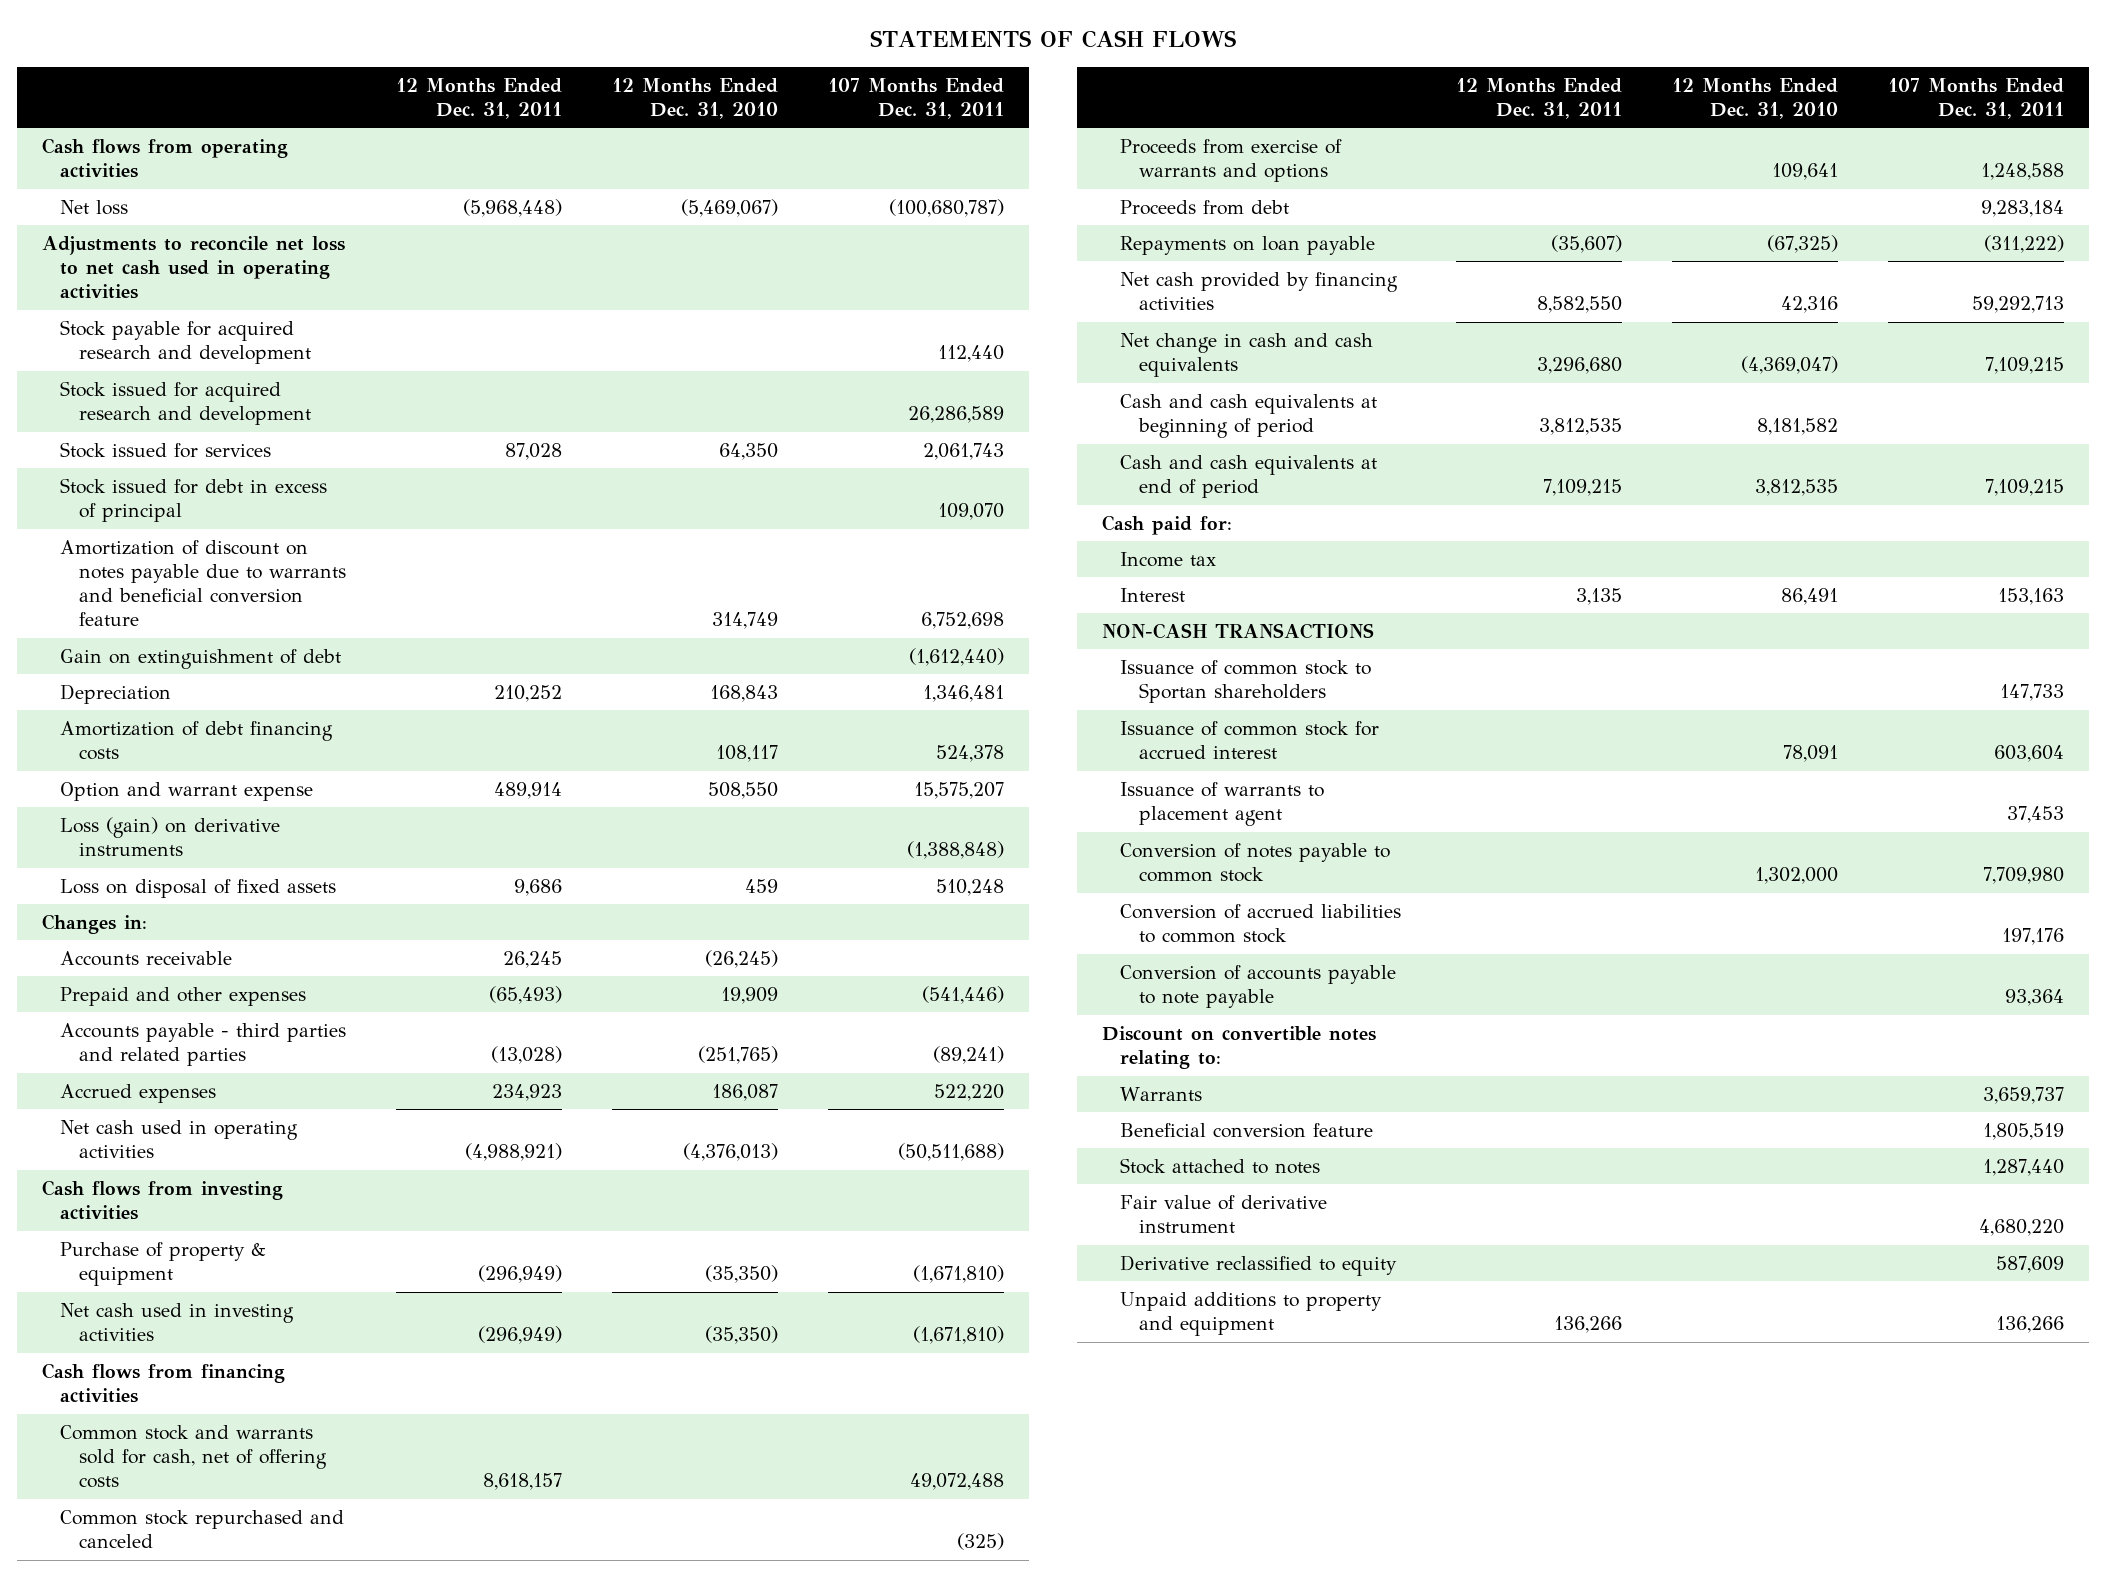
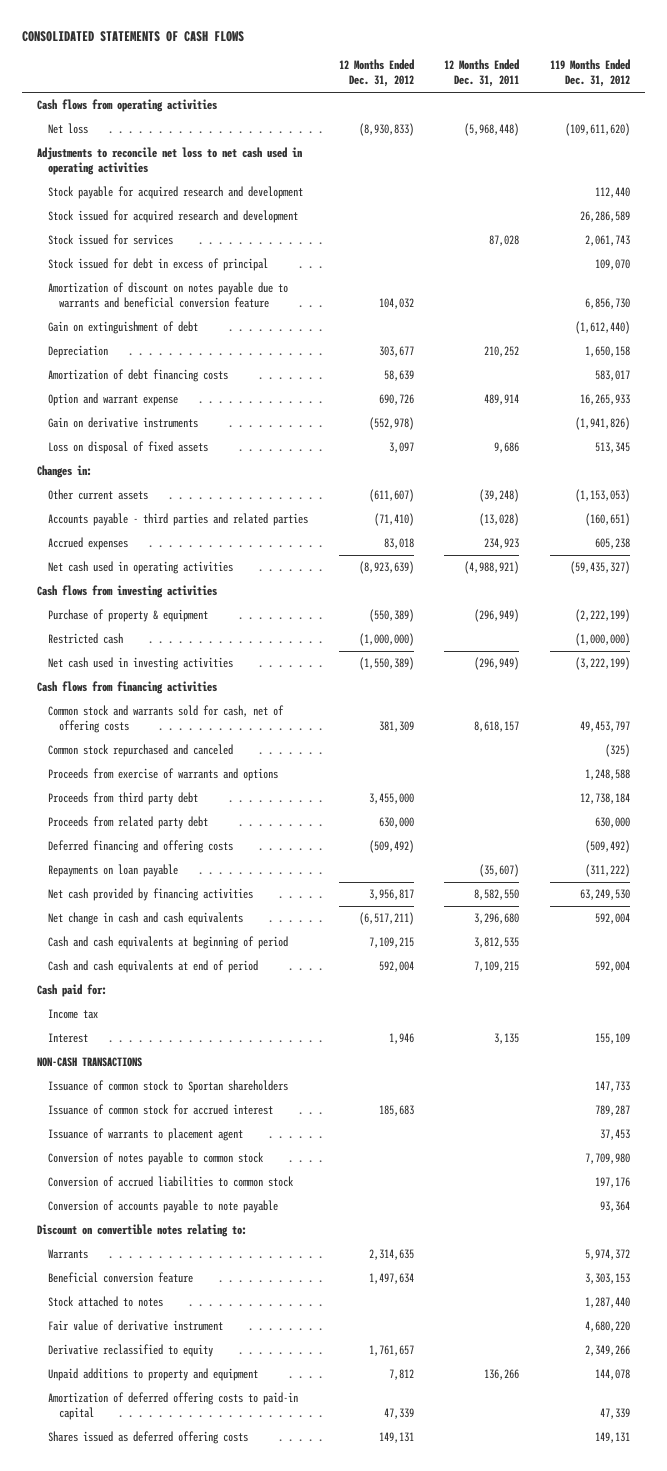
- STATEMENTS OF CASH FLOWS
+ CONSOLIDATED STATEMENTS OF CASH FLOWS
- | 12 Months Ended Dec. 31, 2011 | 12 Months Ended Dec. 31, 2010 | 107 Months Ended Dec. 31, 2011
+ | 12 Months Ended Dec. 31, 2012 | 12 Months Ended Dec. 31, 2011 | 119 Months Ended Dec. 31, 2012
- Loss (gain) on derivative instruments | | | (1,388,848)
+ Gain on derivative instruments | (552,978) | | (1,941,826)
- Accounts receivable | 26,245 | (26,245) |
- Prepaid and other expenses | (65,493) | 19,909 | (541,446)
+ Other current assets | (611,607) | (39,248) | (1,153,053)
+ Restricted cash | (1,000,000) | | (1,000,000)
- Proceeds from debt | | | 9,283,184
+ Proceeds from third party debt | 3,455,000 | | 12,738,184
+ Proceeds from related party debt | 630,000 | | 630,000
+ Deferred financing and offering costs | (509,492) | | (509,492)
+ Amortization of deferred offering costs to paid-in capital | 47,339 | | 47,339
+ Shares issued as deferred offering costs | 149,131 | | 149,131

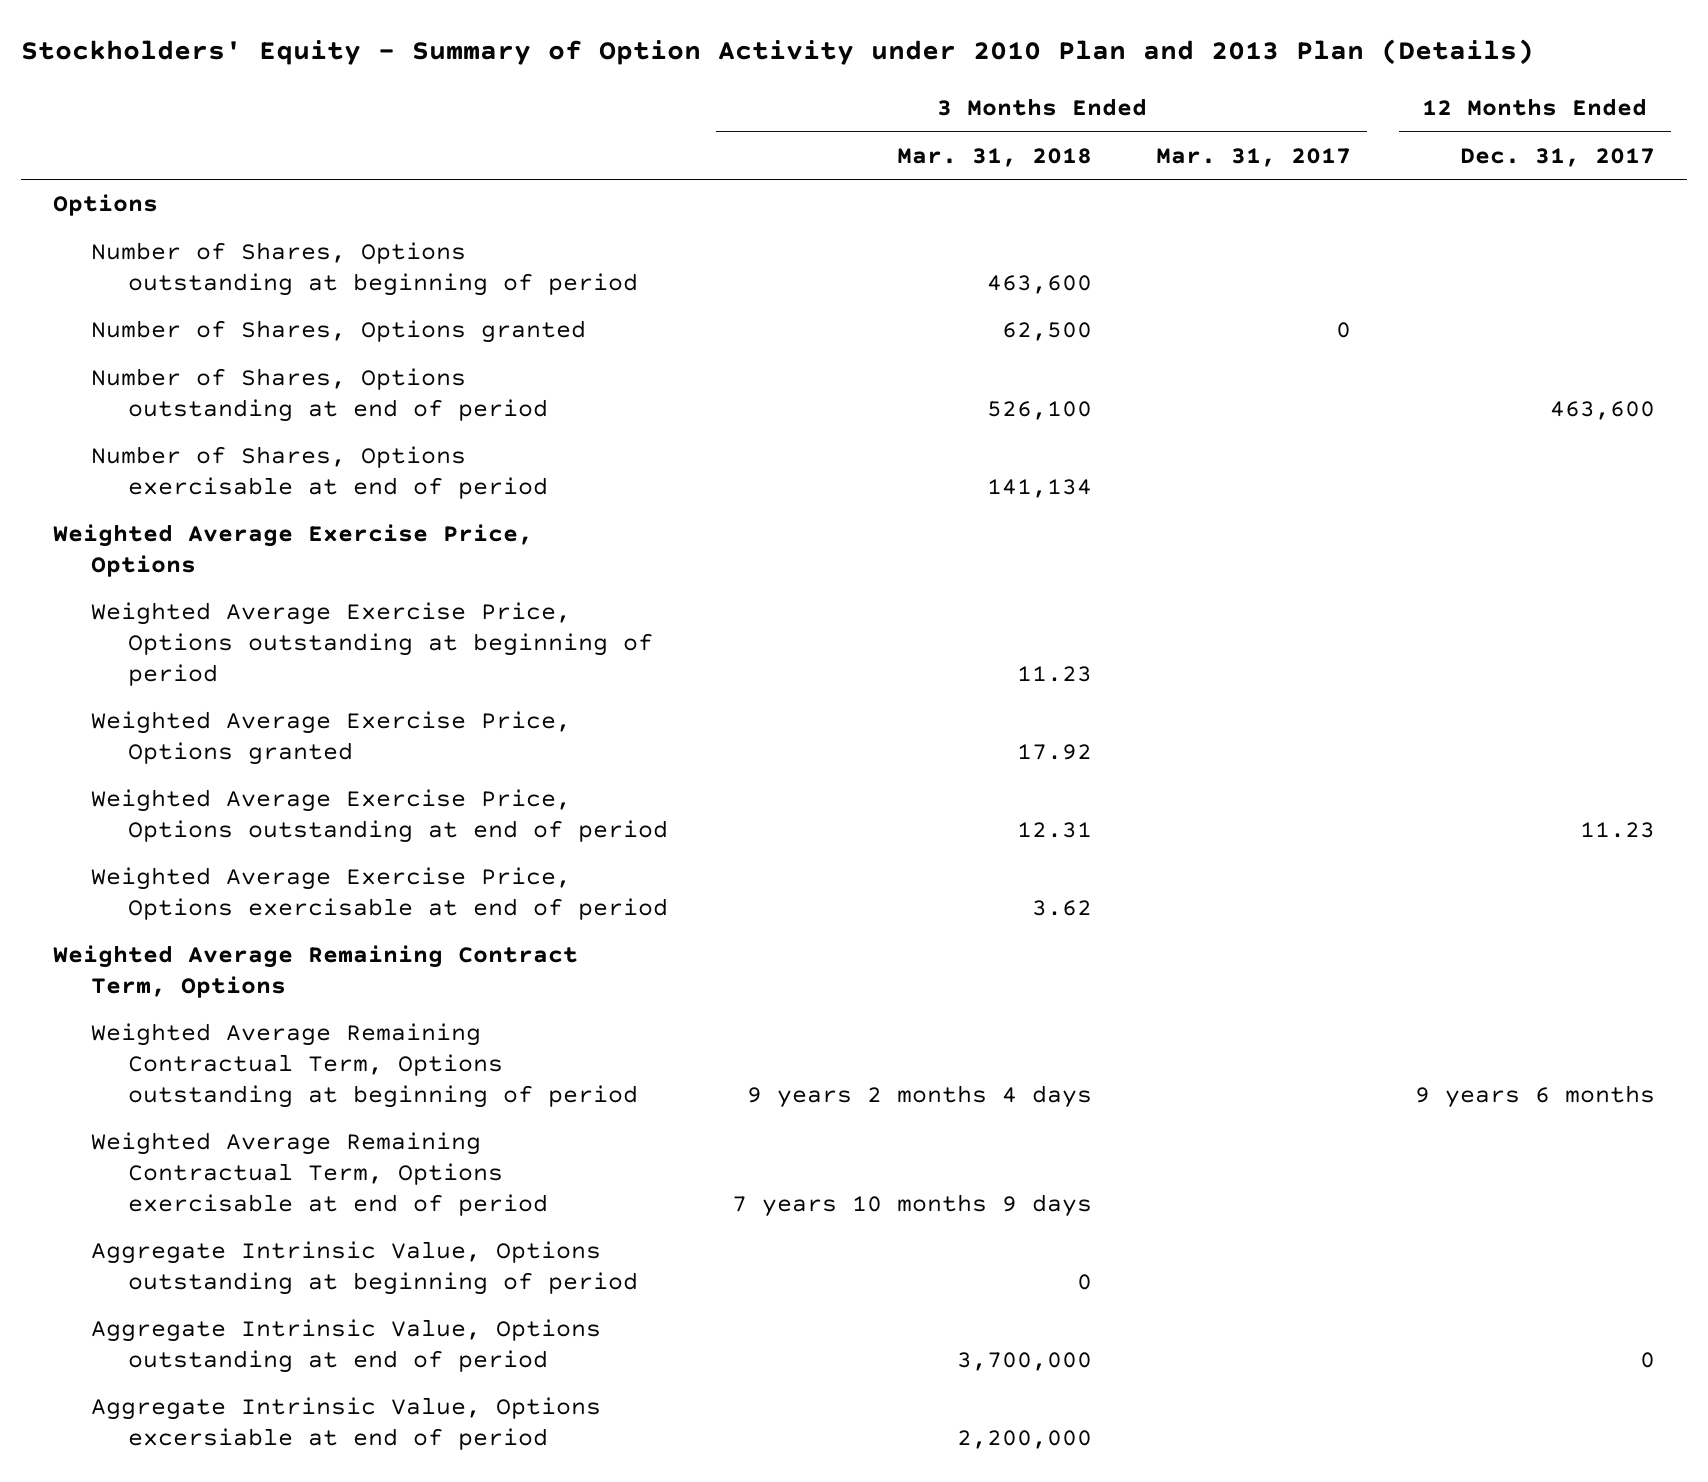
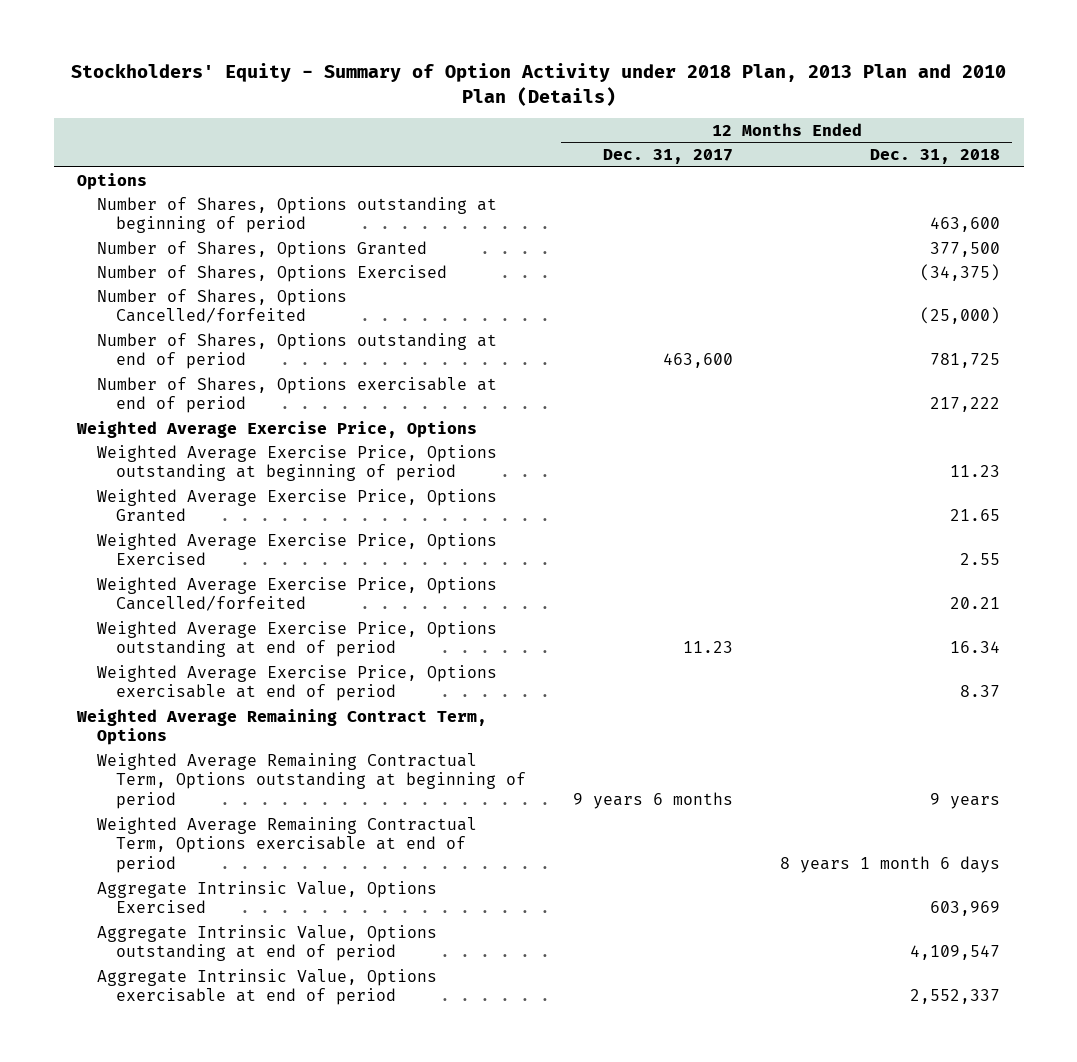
- Stockholders' Equity - Summary of Option Activity under 2010 Plan and 2013 Plan (Details)
+ Stockholders' Equity - Summary of Option Activity under 2018 Plan, 2013 Plan and 2010 Plan (Details)
- | 3 Months Ended Mar. 31, 2018 | 3 Months Ended Mar. 31, 2017 | 12 Months Ended Dec. 31, 2017
+ | 12 Months Ended Dec. 31, 2017 | 12 Months Ended Dec. 31, 2018
- Number of Shares, Options granted | 62,500 | 0 |
+ Number of Shares, Options Granted | | 377,500
+ Number of Shares, Options Exercised | | (34,375)
+ Number of Shares, Options Cancelled/forfeited | | (25,000)
- Weighted Average Exercise Price, Options granted | 17.92 | |
+ Weighted Average Exercise Price, Options Granted | | 21.65
+ Weighted Average Exercise Price, Options Exercised | | 2.55
+ Weighted Average Exercise Price, Options Cancelled/forfeited | | 20.21
- Aggregate Intrinsic Value, Options outstanding at beginning of period | 0 | |
- Aggregate Intrinsic Value, Options outstanding at end of period | 3,700,000 | | 0
- Aggregate Intrinsic Value, Options excersiable at end of period | 2,200,000 | |
+ Aggregate Intrinsic Value, Options Exercised | | 603,969
+ Aggregate Intrinsic Value, Options outstanding at end of period | | 4,109,547
+ Aggregate Intrinsic Value, Options exercisable at end of period | | 2,552,337

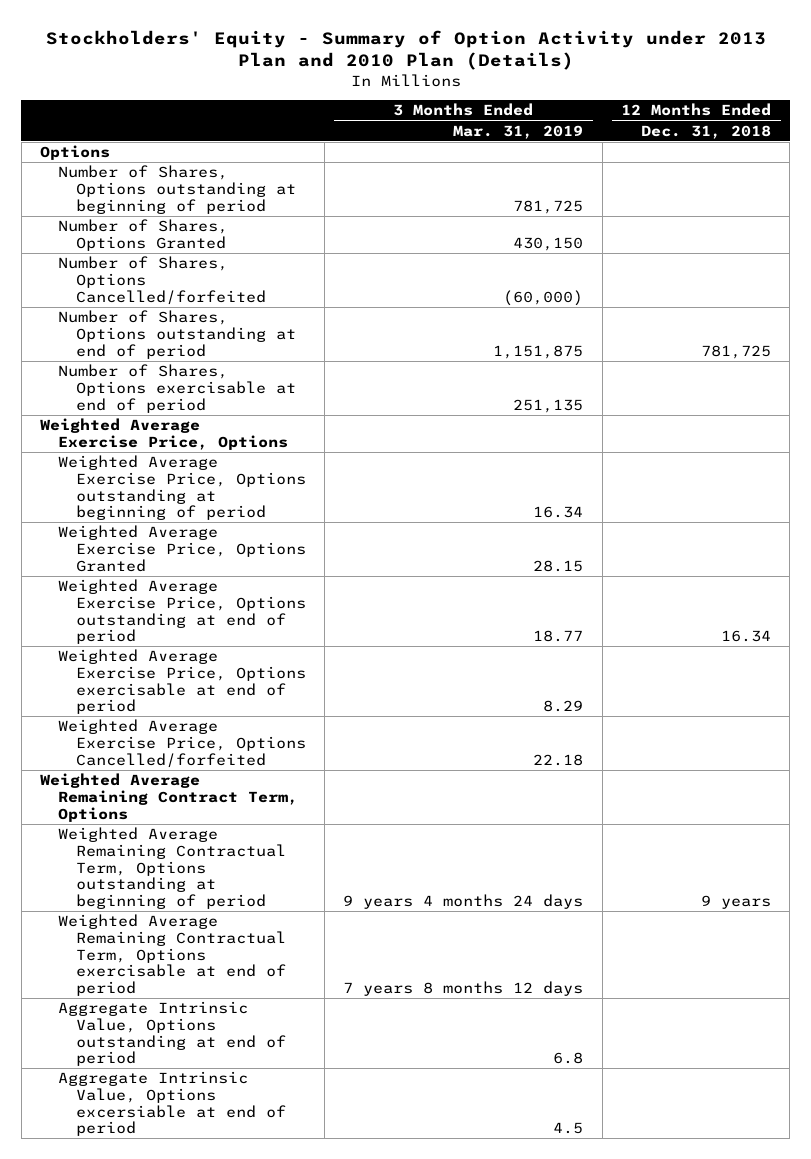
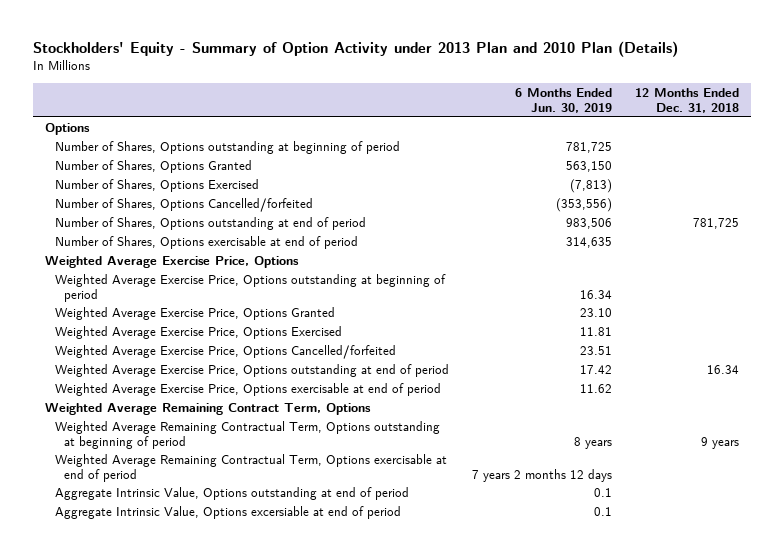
- | 3 Months Ended Mar. 31, 2019 | 12 Months Ended Dec. 31, 2018
+ | 6 Months Ended Jun. 30, 2019 | 12 Months Ended Dec. 31, 2018
+ Number of Shares, Options Exercised | (7,813) |
+ Weighted Average Exercise Price, Options Exercised | 11.81 |
moved up: Weighted Average Exercise Price, Options Cancelled/forfeited | 23.51 |

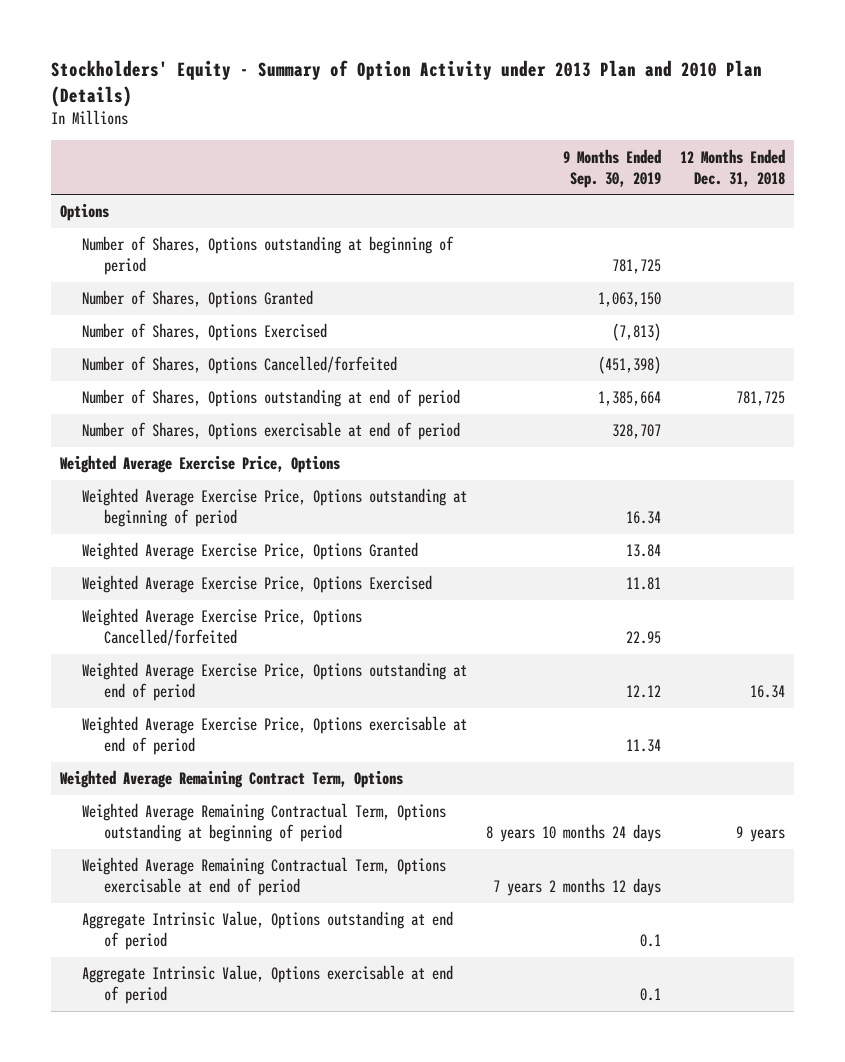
- | 6 Months Ended Jun. 30, 2019 | 12 Months Ended Dec. 31, 2018
+ | 9 Months Ended Sep. 30, 2019 | 12 Months Ended Dec. 31, 2018
- Aggregate Intrinsic Value, Options excersiable at end of period | 0.1 |
+ Aggregate Intrinsic Value, Options exercisable at end of period | 0.1 |

